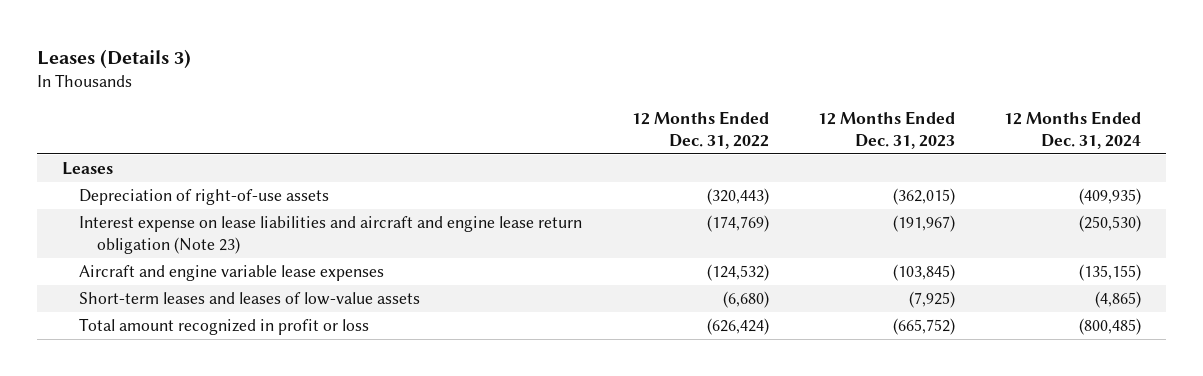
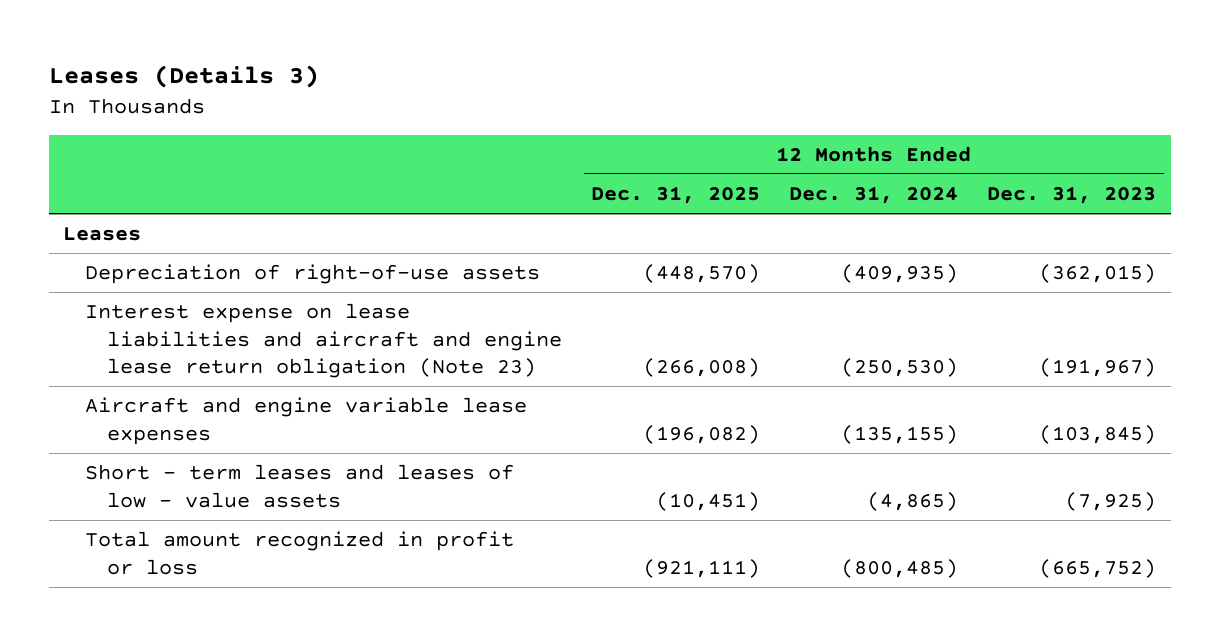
- | 12 Months Ended Dec. 31, 2022 | 12 Months Ended Dec. 31, 2023 | 12 Months Ended Dec. 31, 2024
+ | 12 Months Ended Dec. 31, 2025 | 12 Months Ended Dec. 31, 2024 | 12 Months Ended Dec. 31, 2023
- Short-term leases and leases of low-value assets | (6,680) | (7,925) | (4,865)
+ Short - term leases and leases of low - value assets | (10,451) | (4,865) | (7,925)

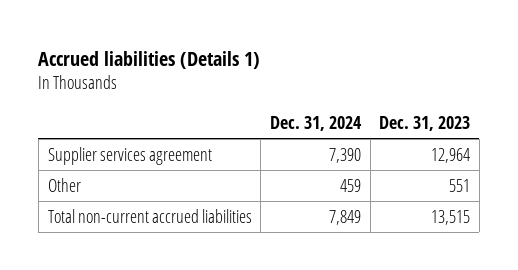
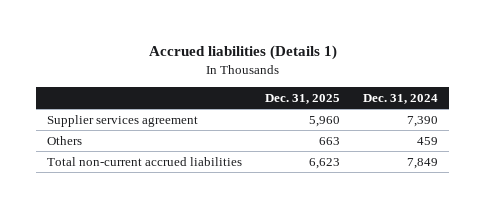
- | Dec. 31, 2024 | Dec. 31, 2023
+ | Dec. 31, 2025 | Dec. 31, 2024
- Other | 459 | 551
+ Others | 663 | 459

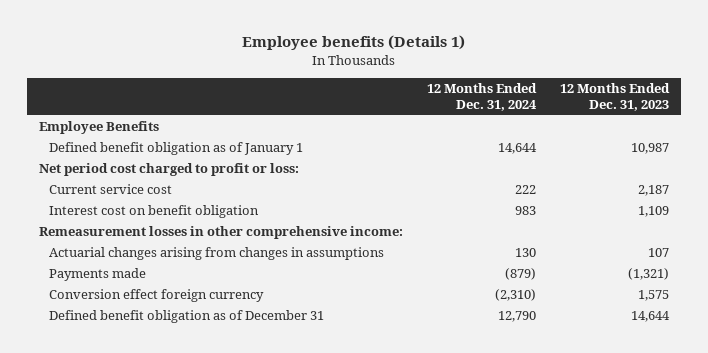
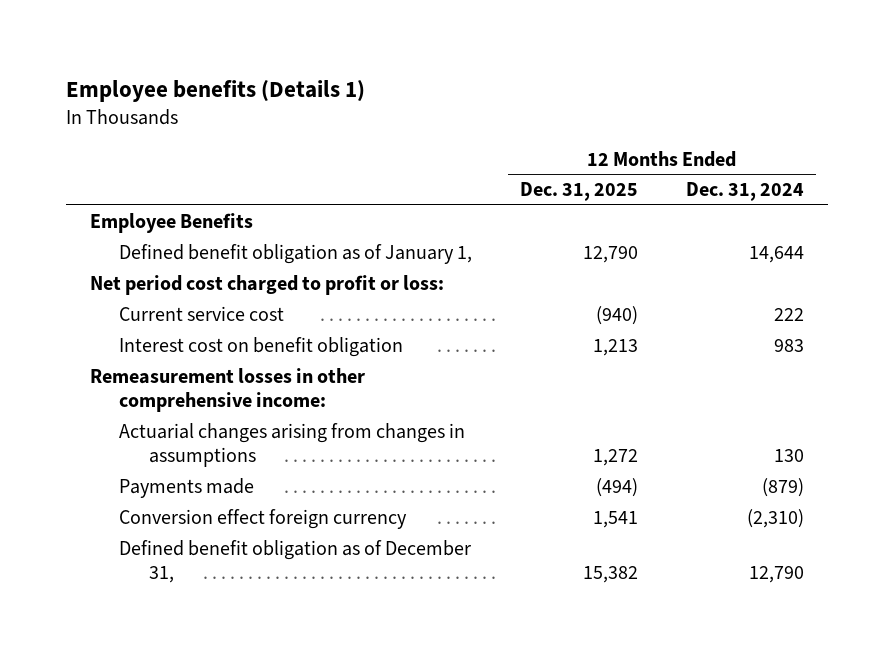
- | 12 Months Ended Dec. 31, 2024 | 12 Months Ended Dec. 31, 2023
+ | 12 Months Ended Dec. 31, 2025 | 12 Months Ended Dec. 31, 2024
- Defined benefit obligation as of January 1 | 14,644 | 10,987
+ Defined benefit obligation as of January 1, | 12,790 | 14,644
- Defined benefit obligation as of December 31 | 12,790 | 14,644
+ Defined benefit obligation as of December 31, | 15,382 | 12,790

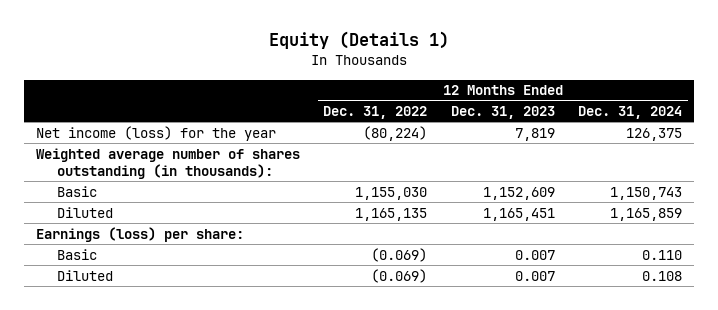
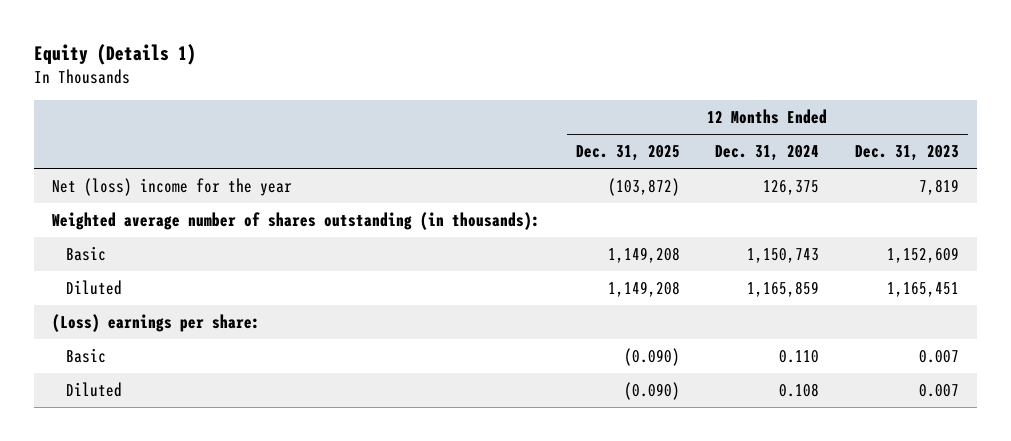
- | 12 Months Ended Dec. 31, 2022 | 12 Months Ended Dec. 31, 2023 | 12 Months Ended Dec. 31, 2024
+ | 12 Months Ended Dec. 31, 2025 | 12 Months Ended Dec. 31, 2024 | 12 Months Ended Dec. 31, 2023
- Net income (loss) for the year | (80,224) | 7,819 | 126,375
+ Net (loss) income for the year | (103,872) | 126,375 | 7,819
- Earnings (loss) per share:
+ (Loss) earnings per share:

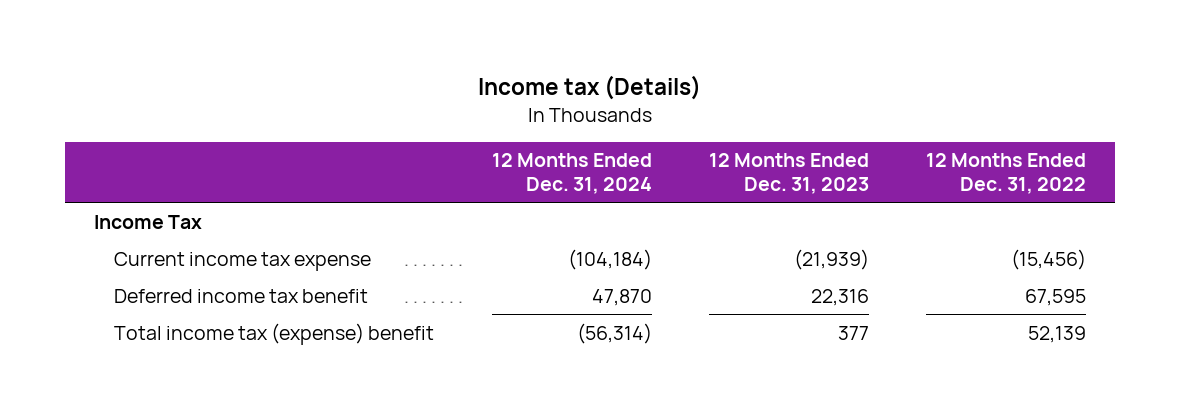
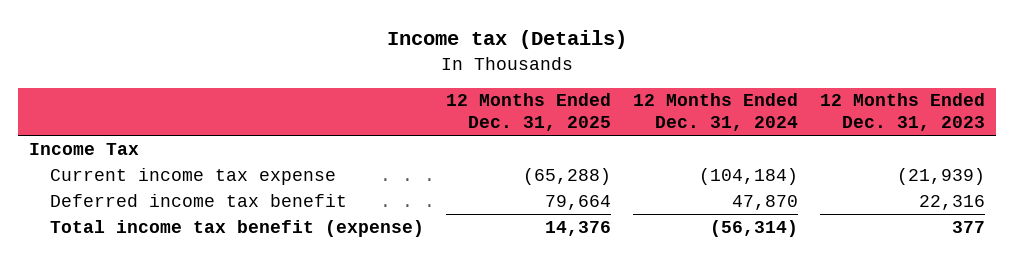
- | 12 Months Ended Dec. 31, 2024 | 12 Months Ended Dec. 31, 2023 | 12 Months Ended Dec. 31, 2022
+ | 12 Months Ended Dec. 31, 2025 | 12 Months Ended Dec. 31, 2024 | 12 Months Ended Dec. 31, 2023
- Total income tax (expense) benefit | (56,314) | 377 | 52,139
+ Total income tax benefit (expense) | 14,376 | (56,314) | 377

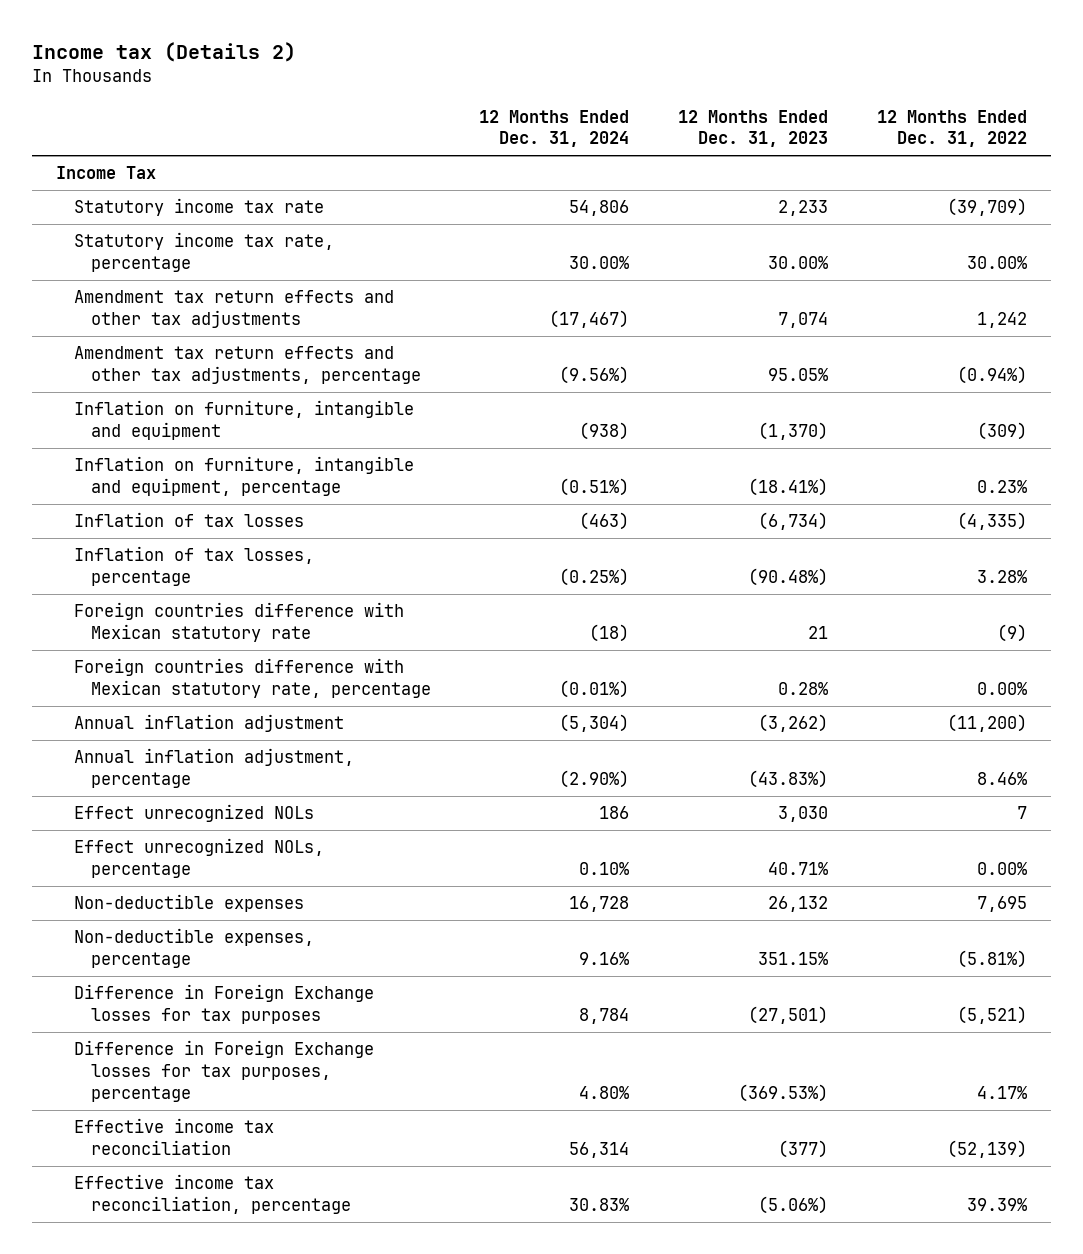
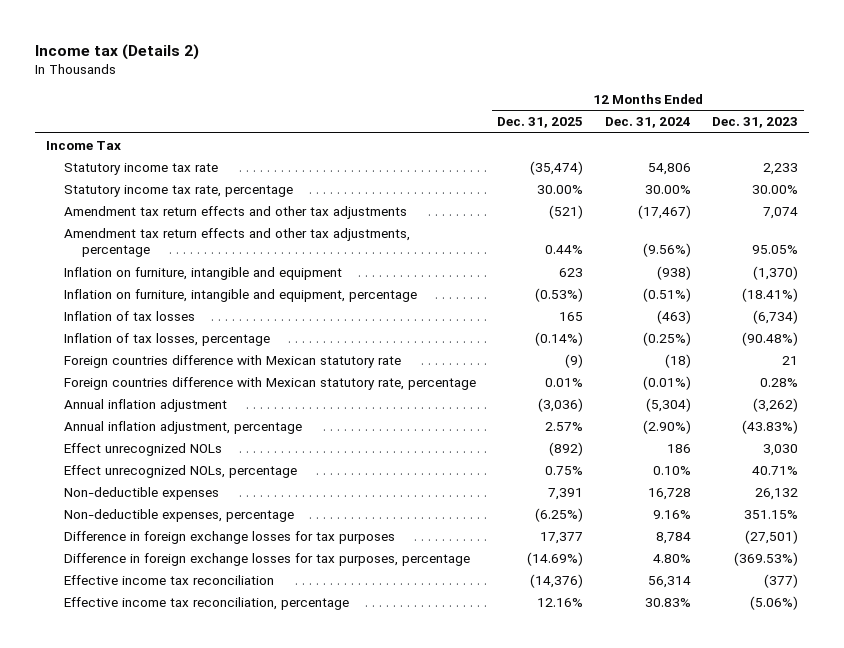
- | 12 Months Ended Dec. 31, 2024 | 12 Months Ended Dec. 31, 2023 | 12 Months Ended Dec. 31, 2022
+ | 12 Months Ended Dec. 31, 2025 | 12 Months Ended Dec. 31, 2024 | 12 Months Ended Dec. 31, 2023
- Difference in Foreign Exchange losses for tax purposes | 8,784 | (27,501) | (5,521)
- Difference in Foreign Exchange losses for tax purposes, percentage | 4.80% | (369.53%) | 4.17%
+ Difference in foreign exchange losses for tax purposes | 17,377 | 8,784 | (27,501)
+ Difference in foreign exchange losses for tax purposes, percentage | (14.69%) | 4.80% | (369.53%)

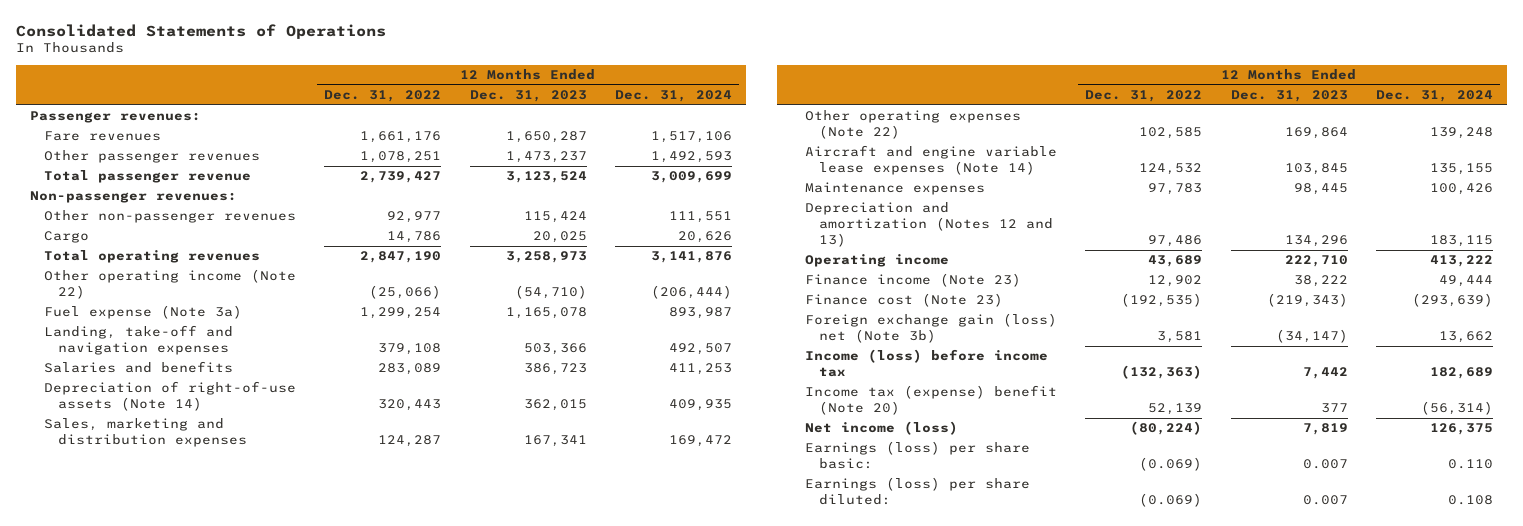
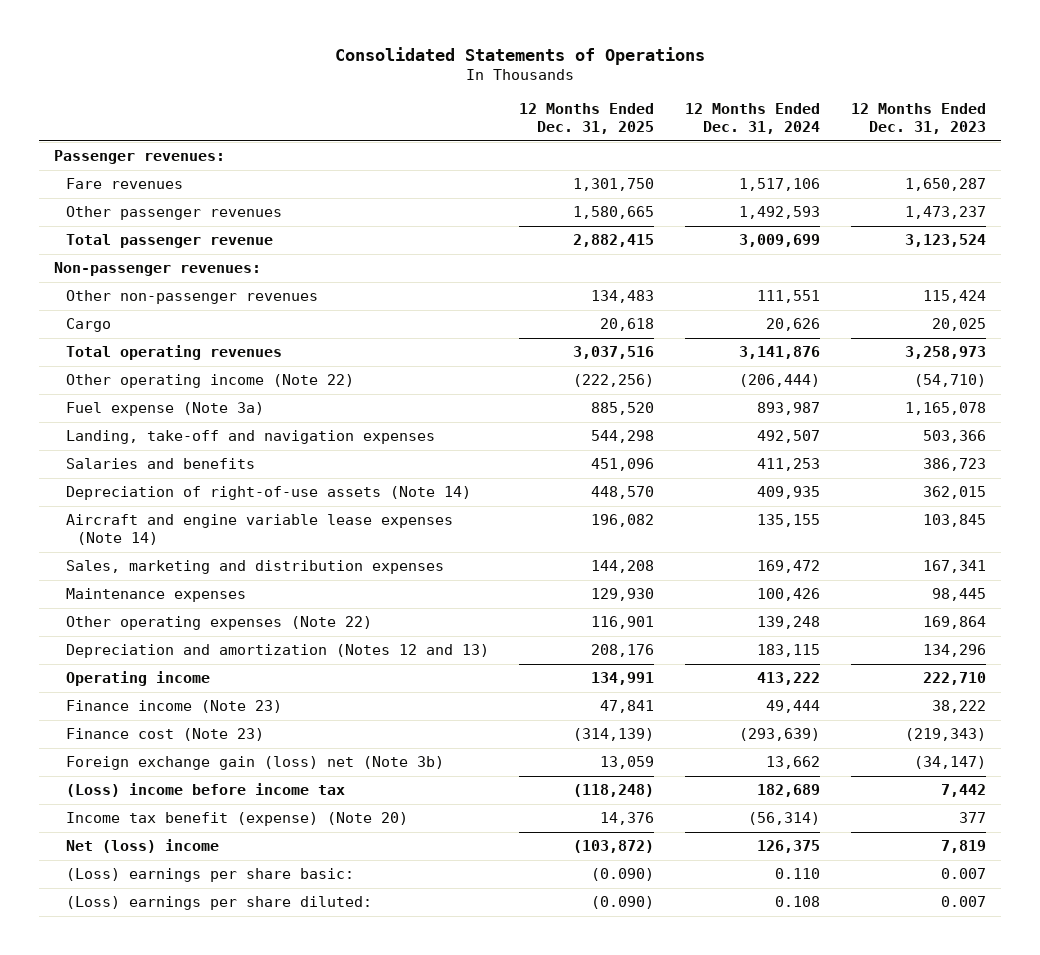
- | 12 Months Ended Dec. 31, 2022 | 12 Months Ended Dec. 31, 2023 | 12 Months Ended Dec. 31, 2024
+ | 12 Months Ended Dec. 31, 2025 | 12 Months Ended Dec. 31, 2024 | 12 Months Ended Dec. 31, 2023
moved down: Sales, marketing and distribution expenses | 144,208 | 169,472 | 167,341
moved down: Other operating expenses (Note 22) | 116,901 | 139,248 | 169,864
- Income (loss) before income tax | (132,363) | 7,442 | 182,689
- Income tax (expense) benefit (Note 20) | 52,139 | 377 | (56,314)
- Net income (loss) | (80,224) | 7,819 | 126,375
- Earnings (loss) per share basic: | (0.069) | 0.007 | 0.110
- Earnings (loss) per share diluted: | (0.069) | 0.007 | 0.108
+ (Loss) income before income tax | (118,248) | 182,689 | 7,442
+ Income tax benefit (expense) (Note 20) | 14,376 | (56,314) | 377
+ Net (loss) income | (103,872) | 126,375 | 7,819
+ (Loss) earnings per share basic: | (0.090) | 0.110 | 0.007
+ (Loss) earnings per share diluted: | (0.090) | 0.108 | 0.007

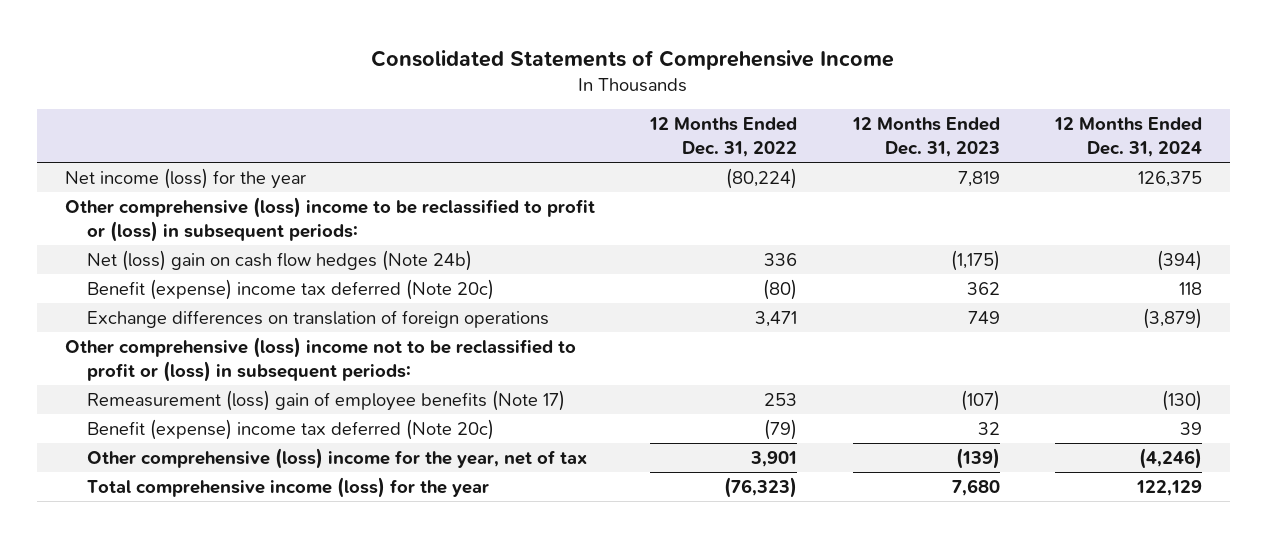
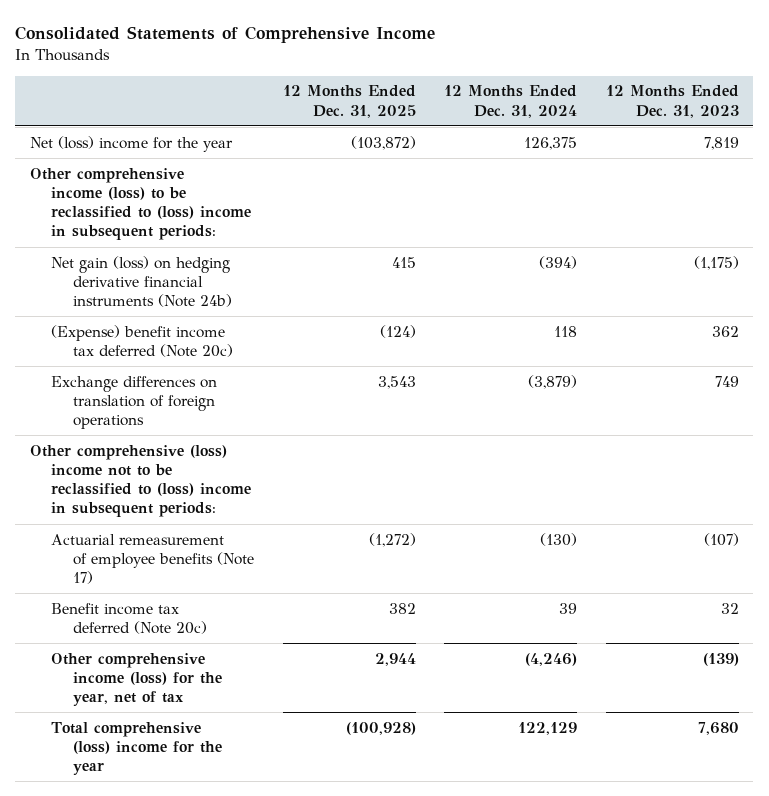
- | 12 Months Ended Dec. 31, 2022 | 12 Months Ended Dec. 31, 2023 | 12 Months Ended Dec. 31, 2024
+ | 12 Months Ended Dec. 31, 2025 | 12 Months Ended Dec. 31, 2024 | 12 Months Ended Dec. 31, 2023
- Net income (loss) for the year | (80,224) | 7,819 | 126,375
- Other comprehensive (loss) income to be reclassified to profit or (loss) in subsequent periods:
- Net (loss) gain on cash flow hedges (Note 24b) | 336 | (1,175) | (394)
- Benefit (expense) income tax deferred (Note 20c) | (80) | 362 | 118
+ Net (loss) income for the year | (103,872) | 126,375 | 7,819
+ Other comprehensive income (loss) to be reclassified to (loss) income in subsequent periods:
+ Net gain (loss) on hedging derivative financial instruments (Note 24b) | 415 | (394) | (1,175)
+ (Expense) benefit income tax deferred (Note 20c) | (124) | 118 | 362
- Other comprehensive (loss) income not to be reclassified to profit or (loss) in subsequent periods:
- Remeasurement (loss) gain of employee benefits (Note 17) | 253 | (107) | (130)
- Benefit (expense) income tax deferred (Note 20c) | (79) | 32 | 39
- Other comprehensive (loss) income for the year, net of tax | 3,901 | (139) | (4,246)
- Total comprehensive income (loss) for the year | (76,323) | 7,680 | 122,129
+ Other comprehensive (loss) income not to be reclassified to (loss) income in subsequent periods:
+ Actuarial remeasurement of employee benefits (Note 17) | (1,272) | (130) | (107)
+ Benefit income tax deferred (Note 20c) | 382 | 39 | 32
+ Other comprehensive income (loss) for the year, net of tax | 2,944 | (4,246) | (139)
+ Total comprehensive (loss) income for the year | (100,928) | 122,129 | 7,680

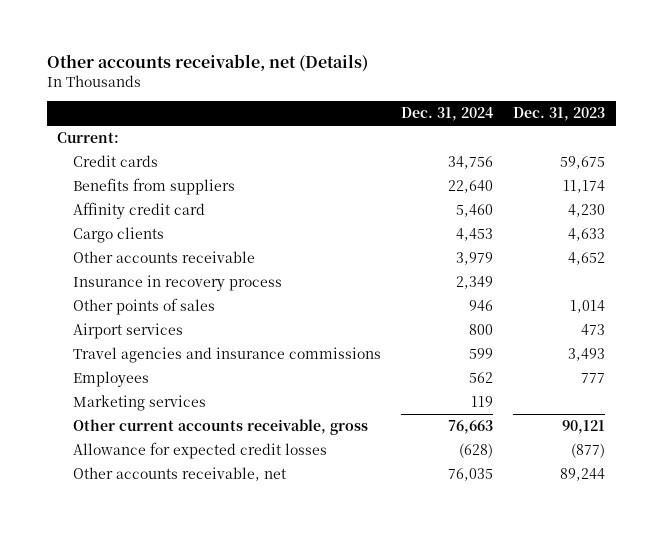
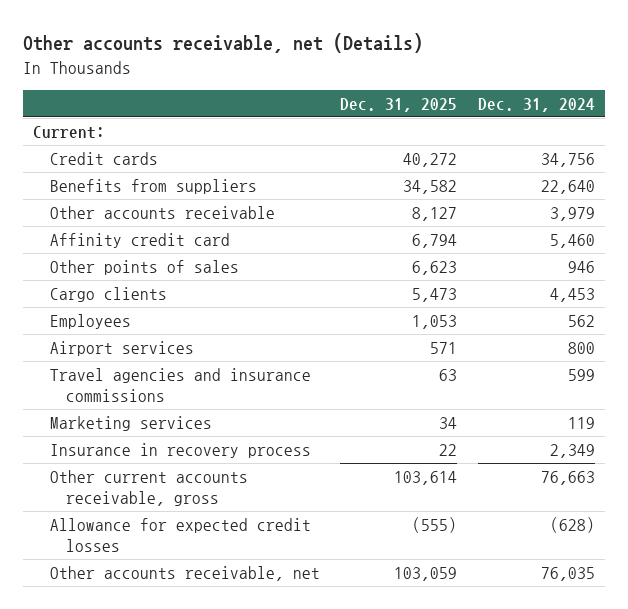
- | Dec. 31, 2024 | Dec. 31, 2023
+ | Dec. 31, 2025 | Dec. 31, 2024
moved down: Affinity credit card | 6,794 | 5,460
moved down: Cargo clients | 5,473 | 4,453
moved up: Employees | 1,053 | 562
moved down: Insurance in recovery process | 22 | 2,349

